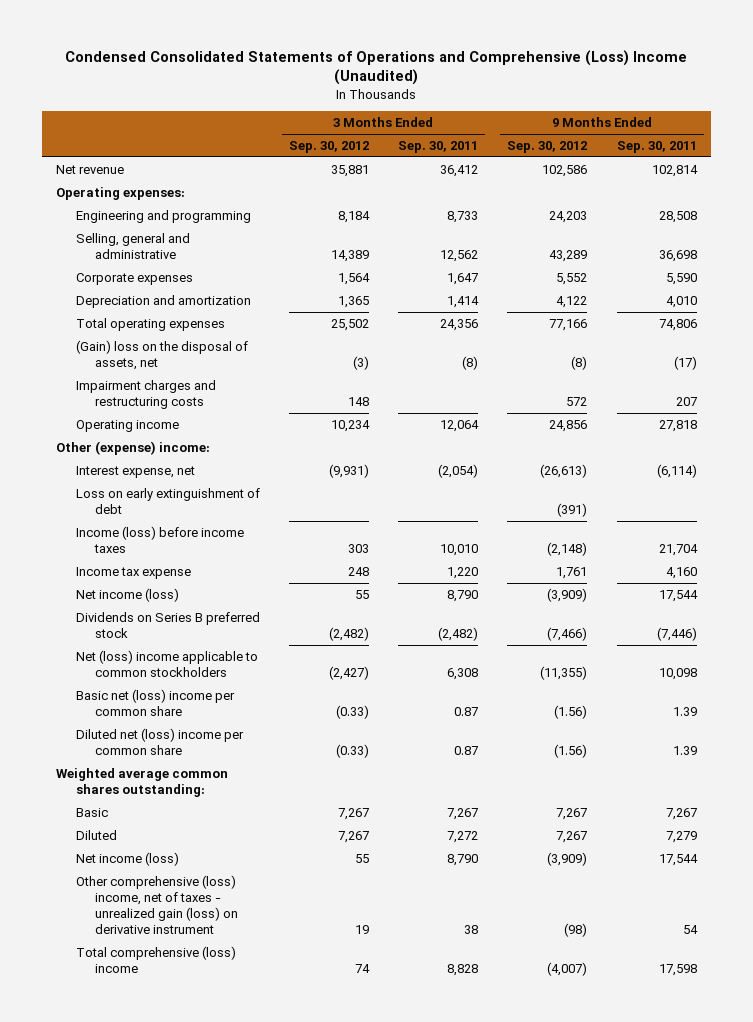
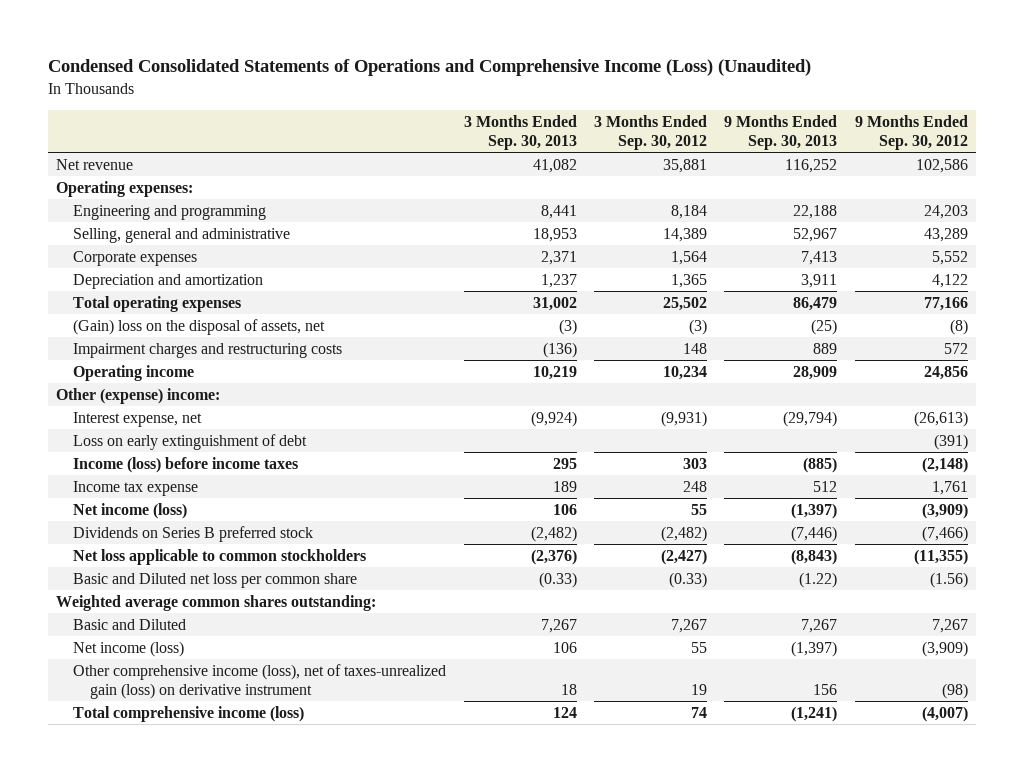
- Condensed Consolidated Statements of Operations and Comprehensive (Loss) Income (Unaudited)
+ Condensed Consolidated Statements of Operations and Comprehensive Income (Loss) (Unaudited)
- | 3 Months Ended Sep. 30, 2012 | 3 Months Ended Sep. 30, 2011 | 9 Months Ended Sep. 30, 2012 | 9 Months Ended Sep. 30, 2011
+ | 3 Months Ended Sep. 30, 2013 | 3 Months Ended Sep. 30, 2012 | 9 Months Ended Sep. 30, 2013 | 9 Months Ended Sep. 30, 2012
- Net (loss) income applicable to common stockholders | (2,427) | 6,308 | (11,355) | 10,098
- Basic net (loss) income per common share | (0.33) | 0.87 | (1.56) | 1.39
- Diluted net (loss) income per common share | (0.33) | 0.87 | (1.56) | 1.39
+ Net loss applicable to common stockholders | (2,376) | (2,427) | (8,843) | (11,355)
+ Basic and Diluted net loss per common share | (0.33) | (0.33) | (1.22) | (1.56)
- Basic | 7,267 | 7,267 | 7,267 | 7,267
- Diluted | 7,267 | 7,272 | 7,267 | 7,279
+ Basic and Diluted | 7,267 | 7,267 | 7,267 | 7,267
- Other comprehensive (loss) income, net of taxes - unrealized gain (loss) on derivative instrument | 19 | 38 | (98) | 54
- Total comprehensive (loss) income | 74 | 8,828 | (4,007) | 17,598
+ Other comprehensive income (loss), net of taxes-unrealized gain (loss) on derivative instrument | 18 | 19 | 156 | (98)
+ Total comprehensive income (loss) | 124 | 74 | (1,241) | (4,007)

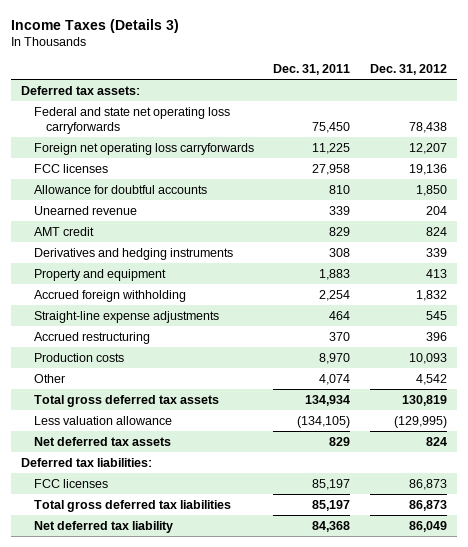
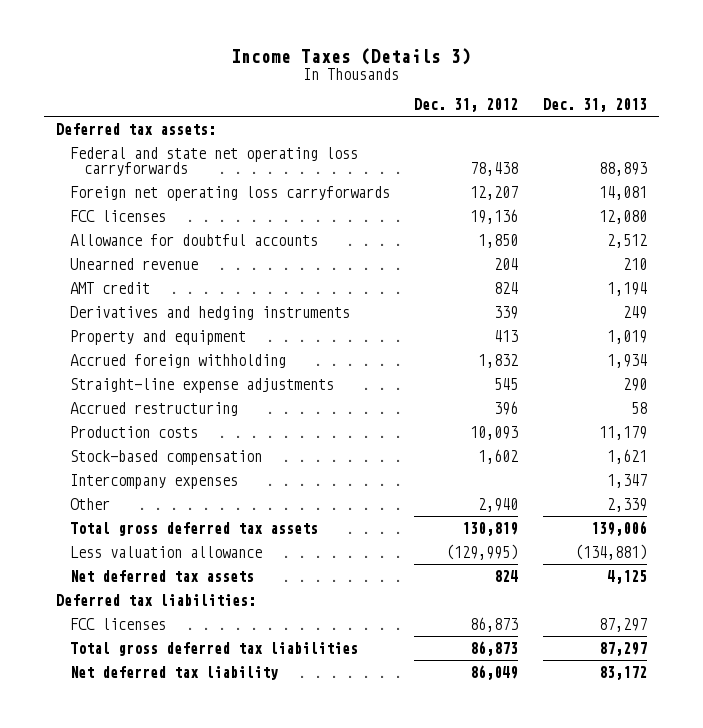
- | Dec. 31, 2011 | Dec. 31, 2012
+ | Dec. 31, 2012 | Dec. 31, 2013
- Other | 4,074 | 4,542
+ Stock-based compensation | 1,602 | 1,621
+ Intercompany expenses | | 1,347
+ Other | 2,940 | 2,339

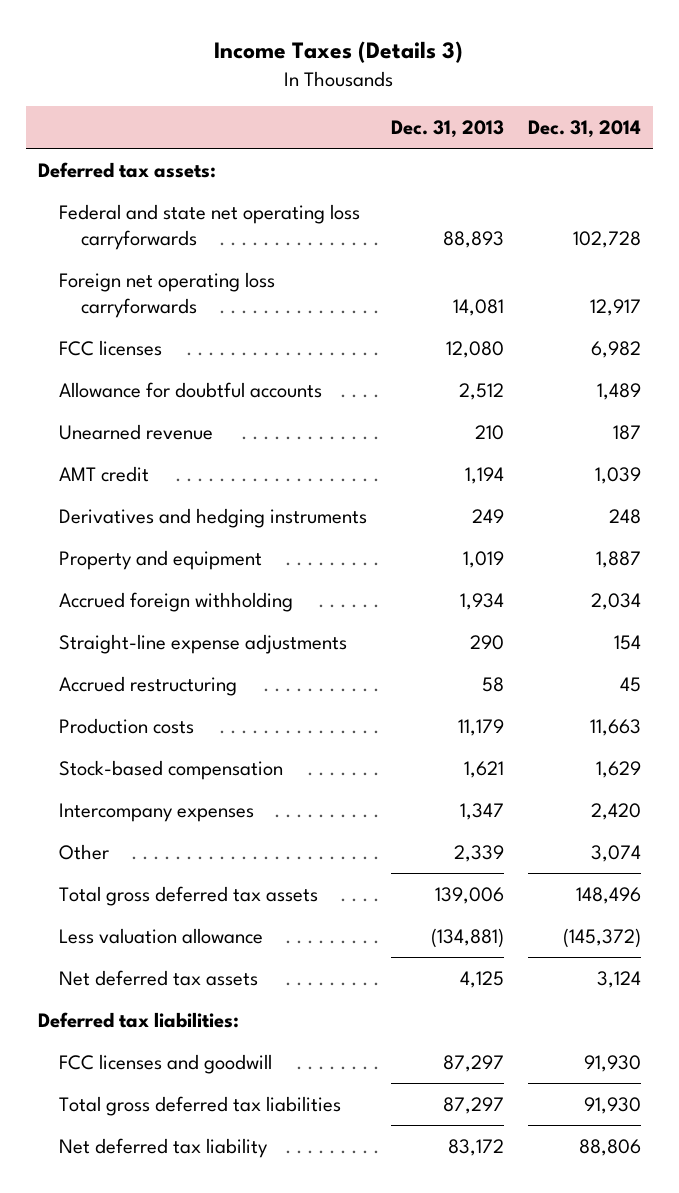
- | Dec. 31, 2012 | Dec. 31, 2013
+ | Dec. 31, 2013 | Dec. 31, 2014
- FCC licenses | 86,873 | 87,297
+ FCC licenses and goodwill | 87,297 | 91,930

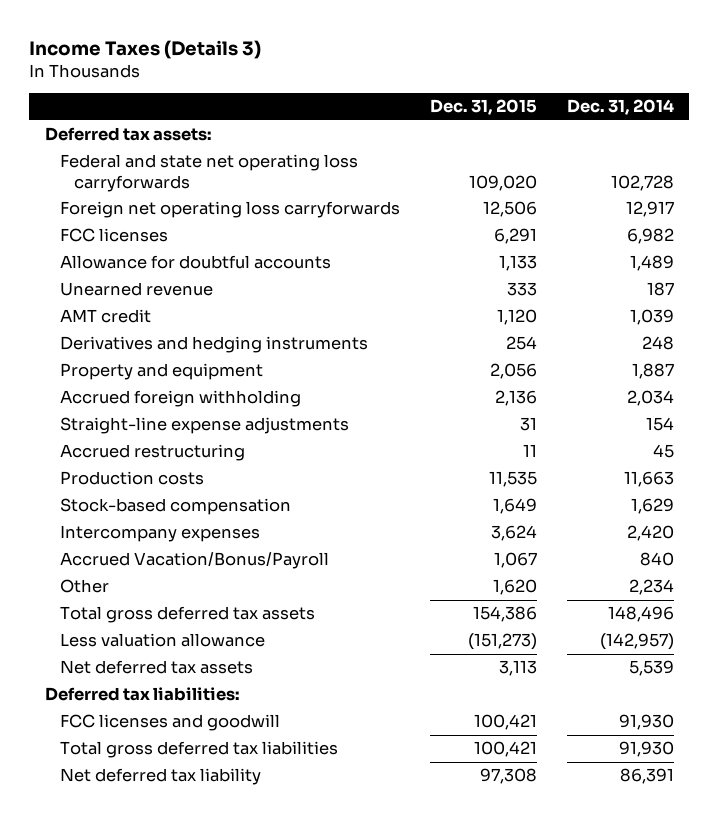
- | Dec. 31, 2013 | Dec. 31, 2014
+ | Dec. 31, 2015 | Dec. 31, 2014
- Other | 2,339 | 3,074
+ Accrued Vacation/Bonus/Payroll | 1,067 | 840
+ Other | 1,620 | 2,234
- Less valuation allowance | (134,881) | (145,372)
- Net deferred tax assets | 4,125 | 3,124
+ Less valuation allowance | (151,273) | (142,957)
+ Net deferred tax assets | 3,113 | 5,539
- Net deferred tax liability | 83,172 | 88,806
+ Net deferred tax liability | 97,308 | 86,391

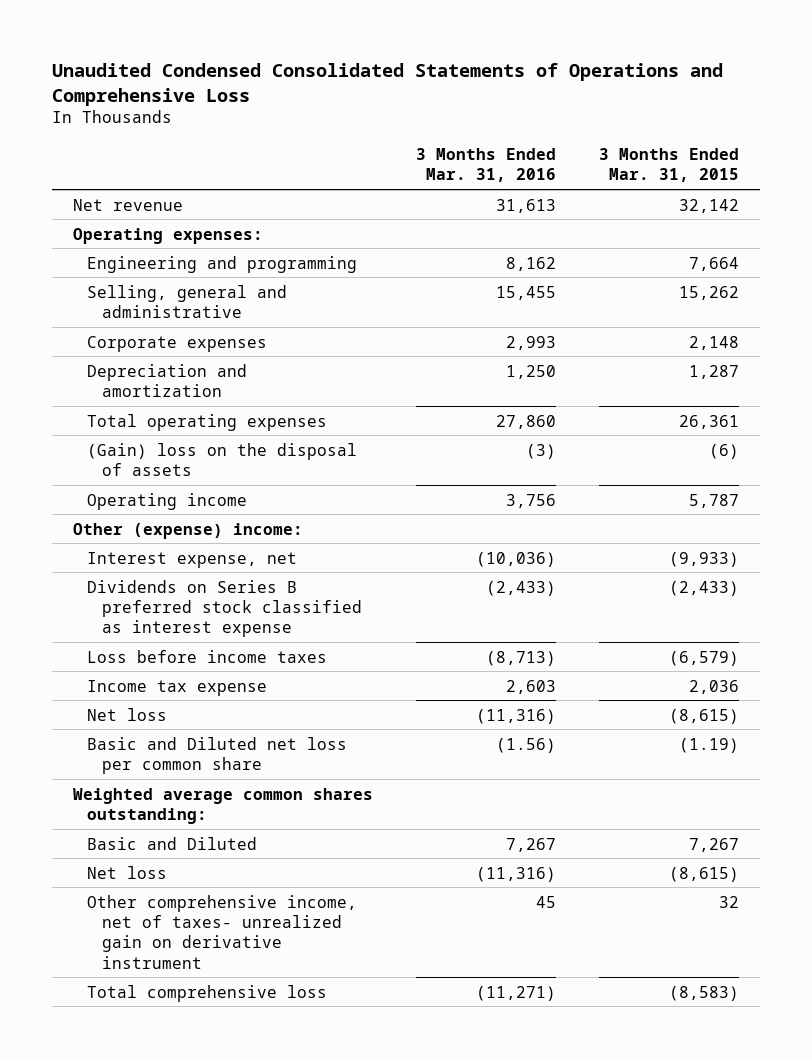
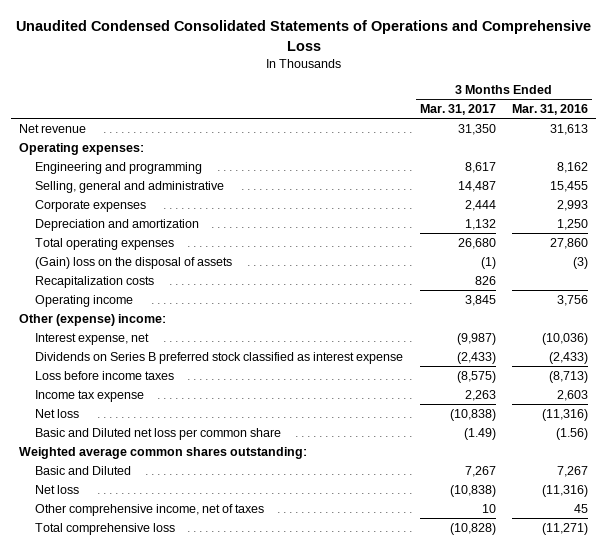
- | 3 Months Ended Mar. 31, 2016 | 3 Months Ended Mar. 31, 2015
+ | 3 Months Ended Mar. 31, 2017 | 3 Months Ended Mar. 31, 2016
+ Recapitalization costs | 826 |
- Other comprehensive income, net of taxes- unrealized gain on derivative instrument | 45 | 32
+ Other comprehensive income, net of taxes | 10 | 45

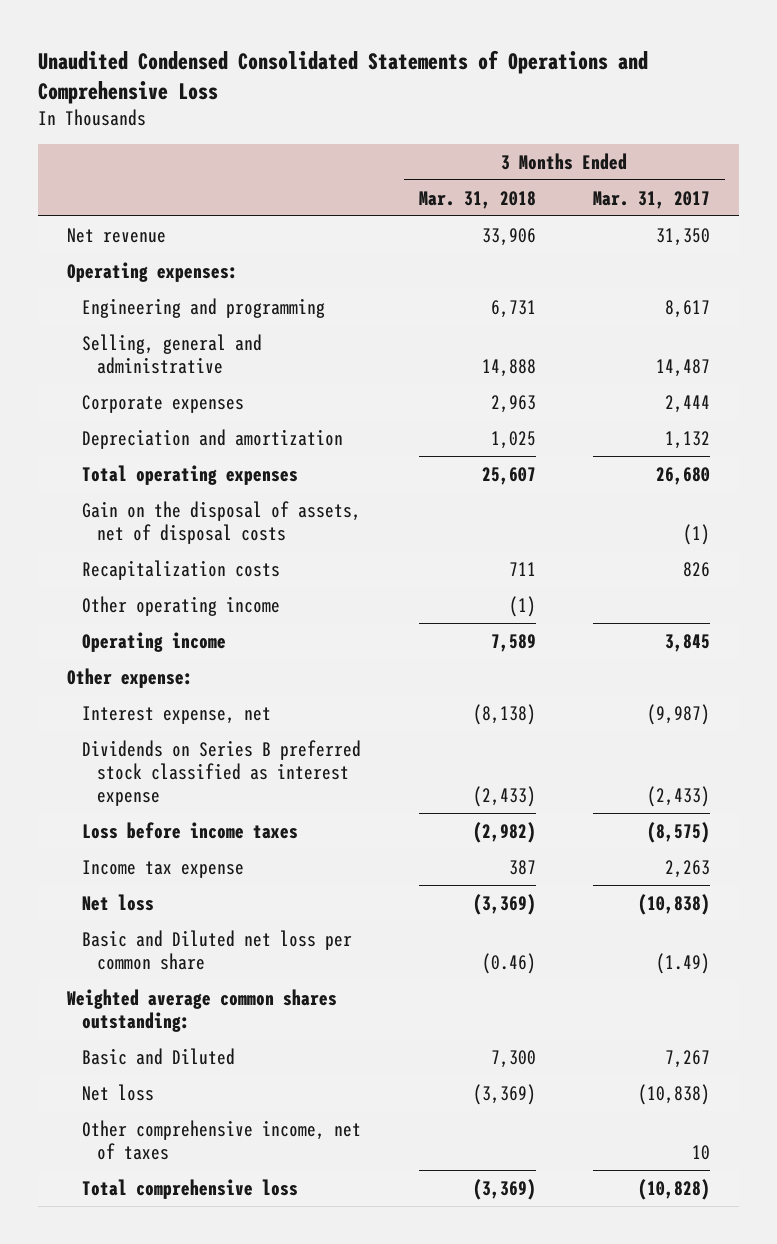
- | 3 Months Ended Mar. 31, 2017 | 3 Months Ended Mar. 31, 2016
+ | 3 Months Ended Mar. 31, 2018 | 3 Months Ended Mar. 31, 2017
- (Gain) loss on the disposal of assets | (1) | (3)
+ Gain on the disposal of assets, net of disposal costs | | (1)
+ Other operating income | (1) |
- Other (expense) income:
+ Other expense:

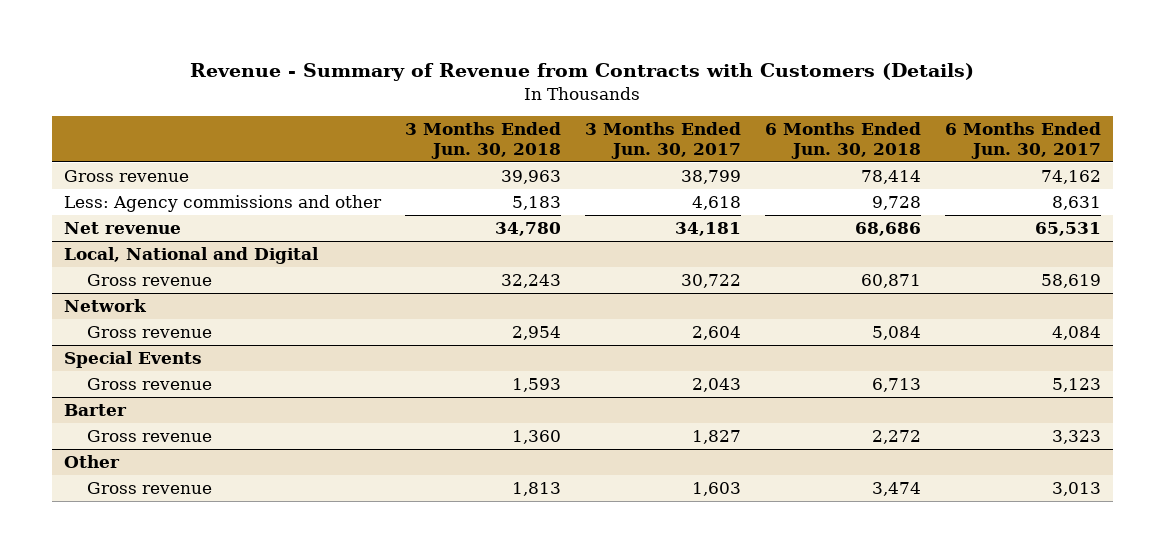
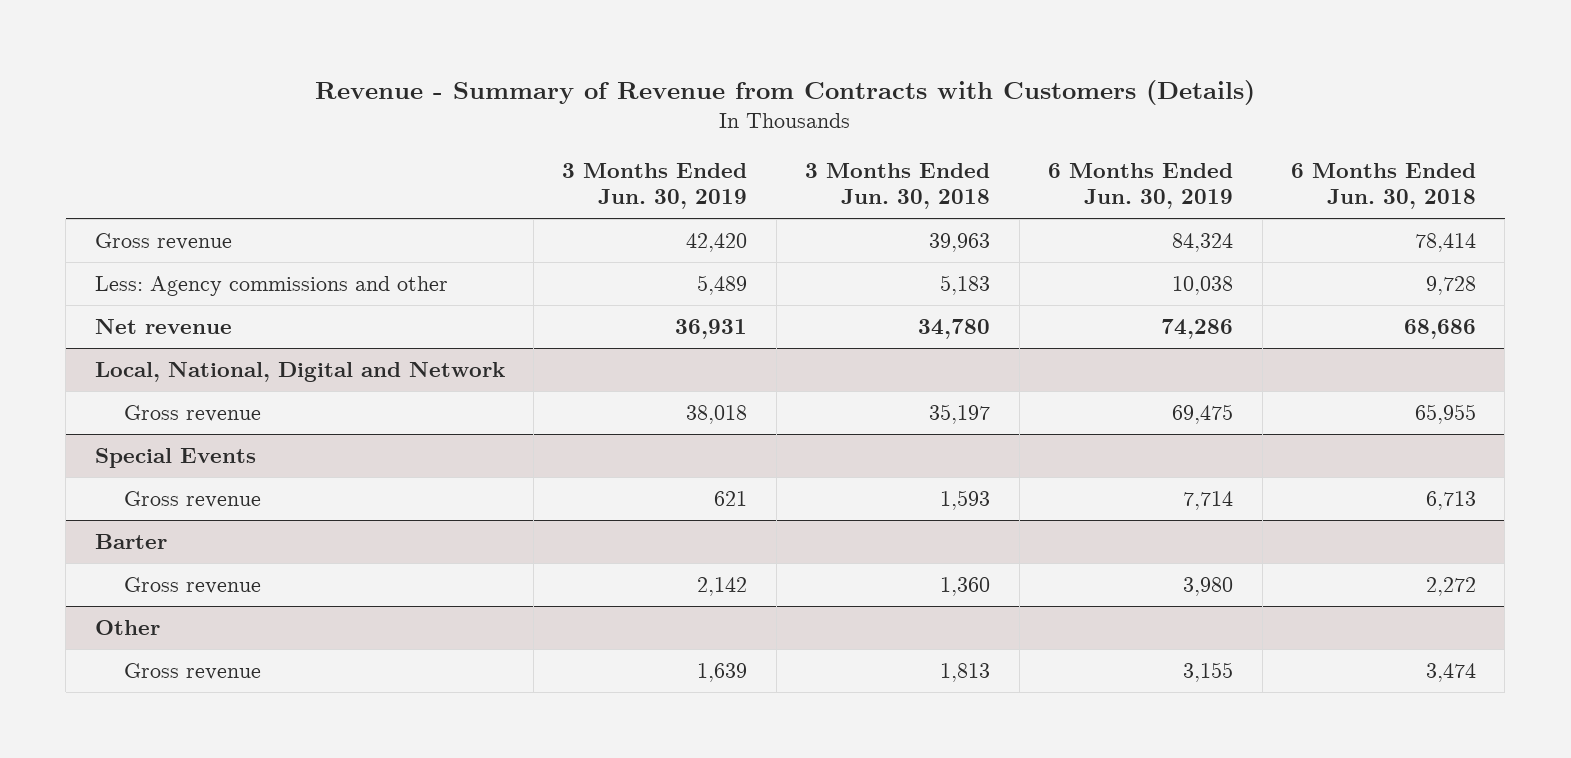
- | 3 Months Ended Jun. 30, 2018 | 3 Months Ended Jun. 30, 2017 | 6 Months Ended Jun. 30, 2018 | 6 Months Ended Jun. 30, 2017
+ | 3 Months Ended Jun. 30, 2019 | 3 Months Ended Jun. 30, 2018 | 6 Months Ended Jun. 30, 2019 | 6 Months Ended Jun. 30, 2018
- Local, National and Digital
- Gross revenue | 32,243 | 30,722 | 60,871 | 58,619
- Network
- Gross revenue | 2,954 | 2,604 | 5,084 | 4,084
+ Local, National, Digital and Network
+ Gross revenue | 38,018 | 35,197 | 69,475 | 65,955

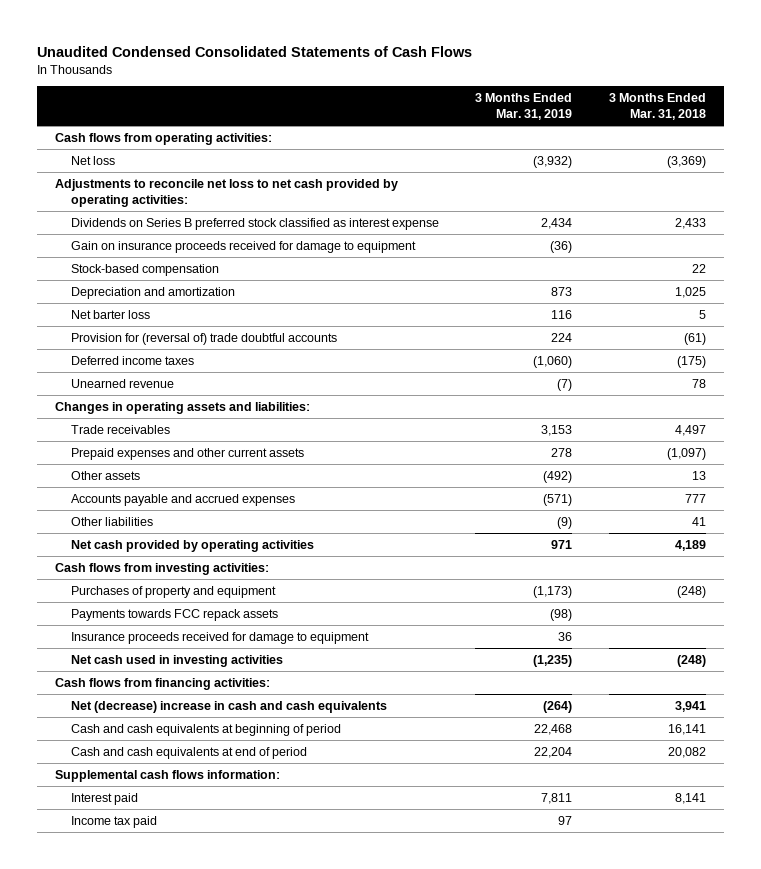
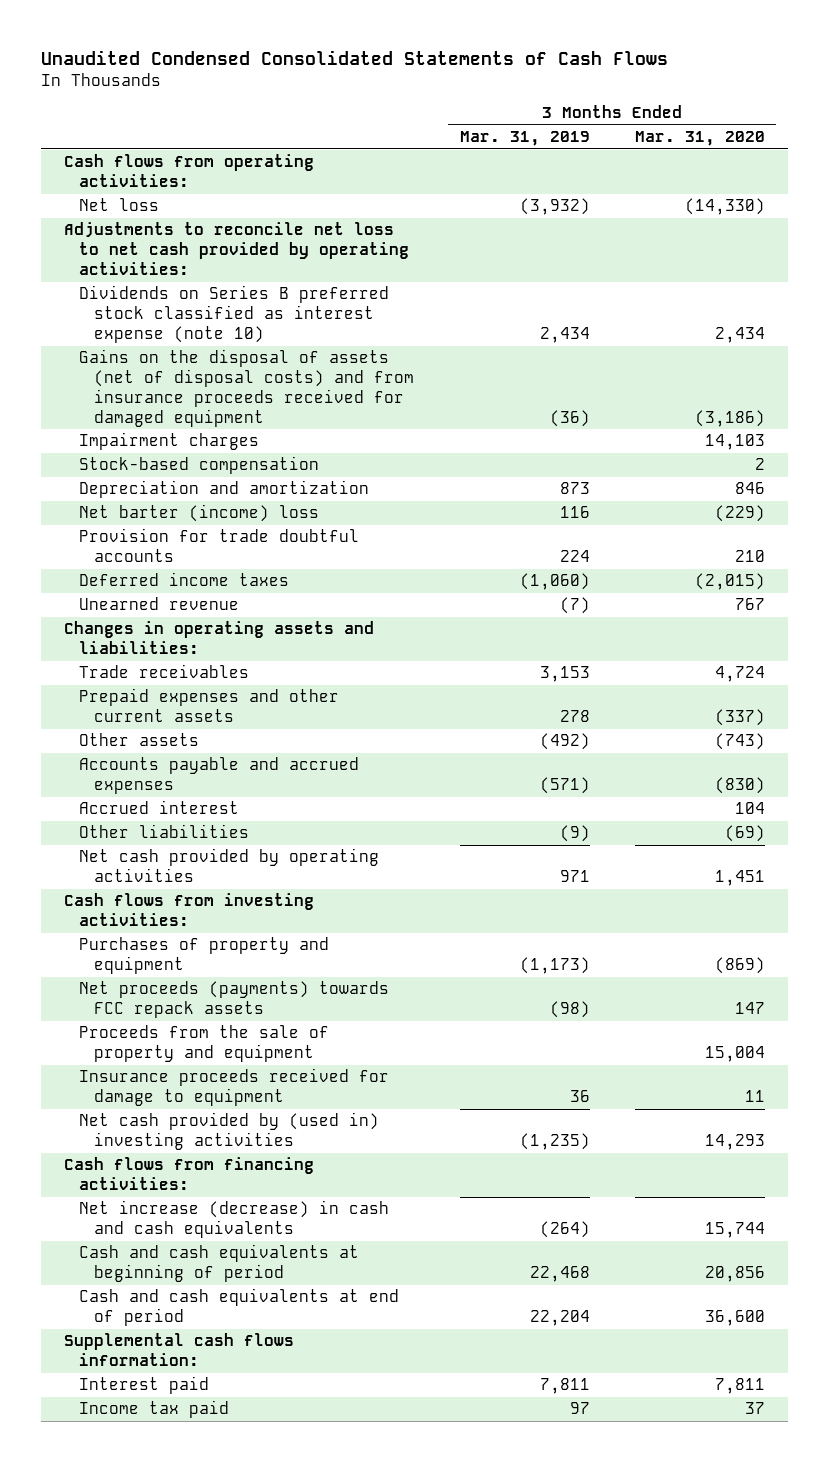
- | 3 Months Ended Mar. 31, 2019 | 3 Months Ended Mar. 31, 2018
+ | 3 Months Ended Mar. 31, 2019 | 3 Months Ended Mar. 31, 2020
- Dividends on Series B preferred stock classified as interest expense | 2,434 | 2,433
- Gain on insurance proceeds received for damage to equipment | (36) |
+ Dividends on Series B preferred stock classified as interest expense (note 10) | 2,434 | 2,434
+ Gains on the disposal of assets (net of disposal costs) and from insurance proceeds received for damaged equipment | (36) | (3,186)
+ Impairment charges | | 14,103
- Net barter loss | 116 | 5
- Provision for (reversal of) trade doubtful accounts | 224 | (61)
+ Net barter (income) loss | 116 | (229)
+ Provision for trade doubtful accounts | 224 | 210
+ Accrued interest | | 104
- Payments towards FCC repack assets | (98) |
+ Net proceeds (payments) towards FCC repack assets | (98) | 147
+ Proceeds from the sale of property and equipment | | 15,004
- Net cash used in investing activities | (1,235) | (248)
+ Net cash provided by (used in) investing activities | (1,235) | 14,293
- Net (decrease) increase in cash and cash equivalents | (264) | 3,941
+ Net increase (decrease) in cash and cash equivalents | (264) | 15,744

